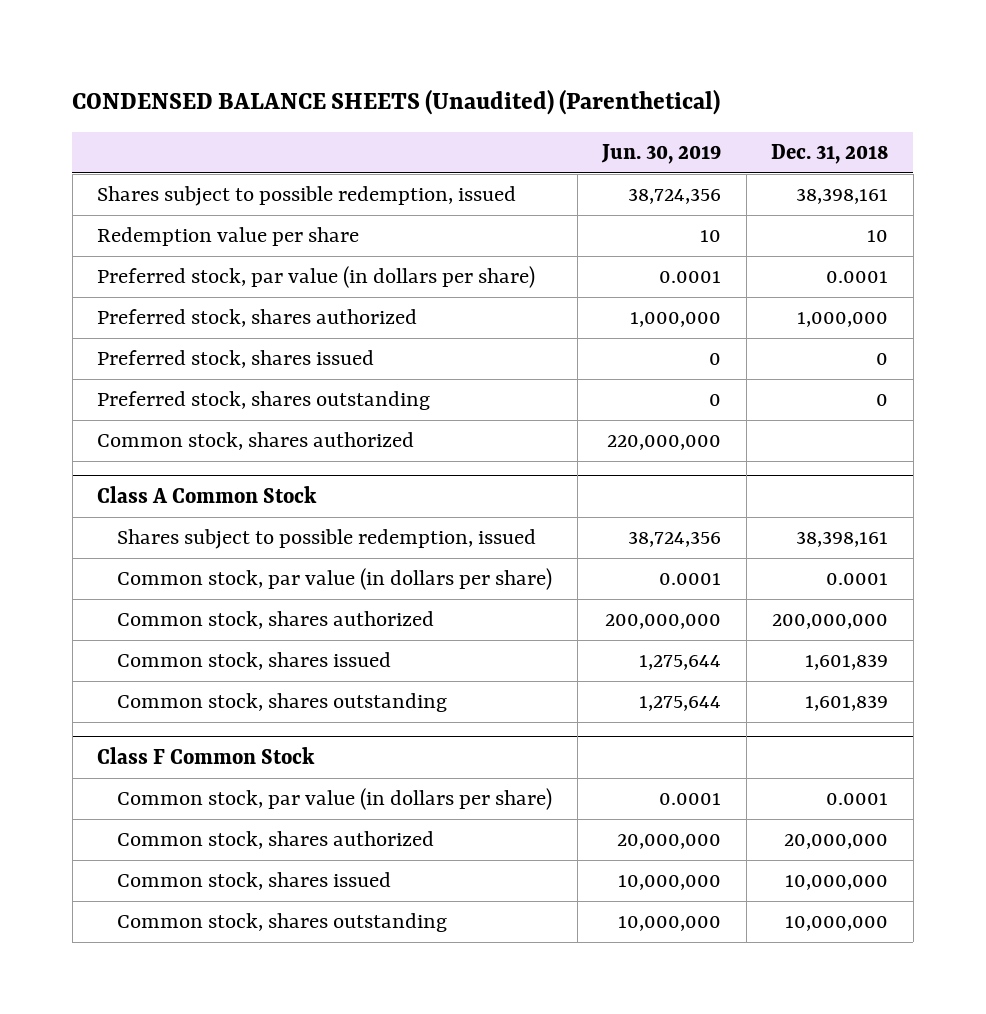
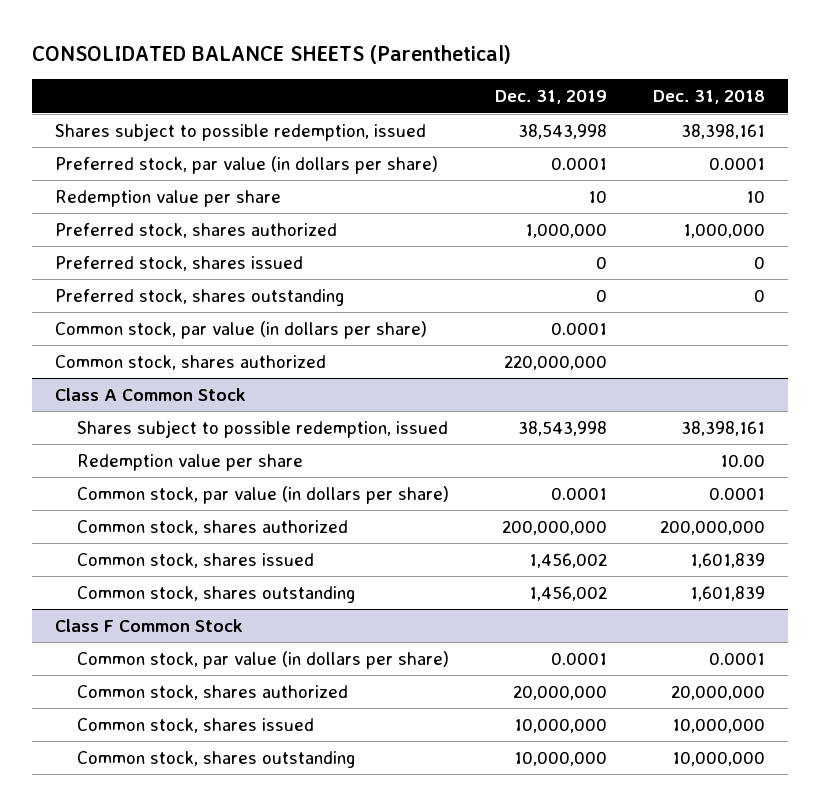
- CONDENSED BALANCE SHEETS (Unaudited) (Parenthetical)
+ CONSOLIDATED BALANCE SHEETS (Parenthetical)
- | Jun. 30, 2019 | Dec. 31, 2018
+ | Dec. 31, 2019 | Dec. 31, 2018
moved down: Redemption value per share | 10 | 10
+ Common stock, par value (in dollars per share) | 0.0001 |
@ Class A Common Stock
+ Redemption value per share | | 10.00

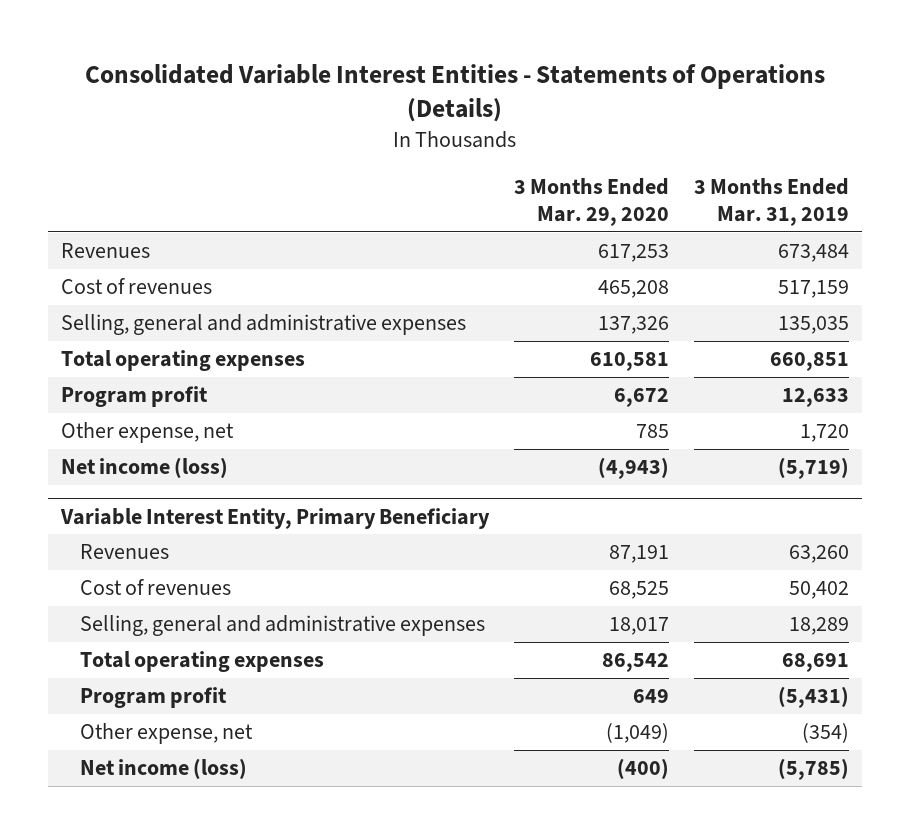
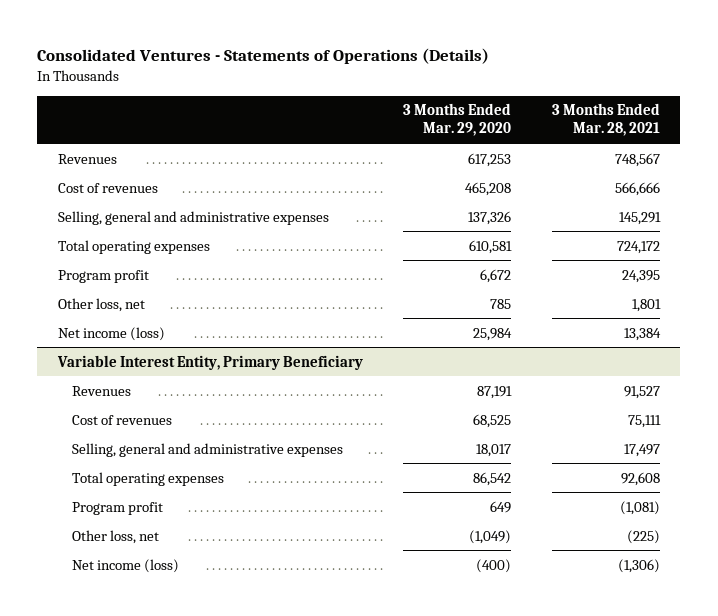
- Consolidated Variable Interest Entities - Statements of Operations (Details)
+ Consolidated Ventures - Statements of Operations (Details)
- | 3 Months Ended Mar. 29, 2020 | 3 Months Ended Mar. 31, 2019
+ | 3 Months Ended Mar. 29, 2020 | 3 Months Ended Mar. 28, 2021
- Other expense, net | 785 | 1,720
- Net income (loss) | (4,943) | (5,719)
+ Other loss, net | 785 | 1,801
+ Net income (loss) | 25,984 | 13,384
@ Variable Interest Entity, Primary Beneficiary
- Other expense, net | (1,049) | (354)
+ Other loss, net | (1,049) | (225)

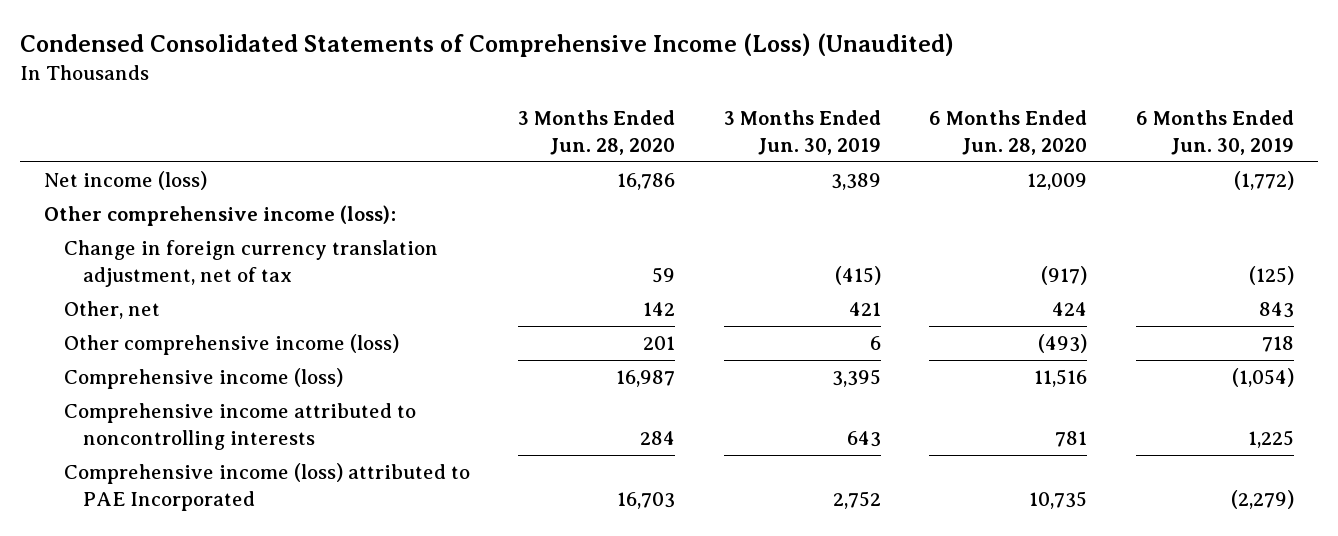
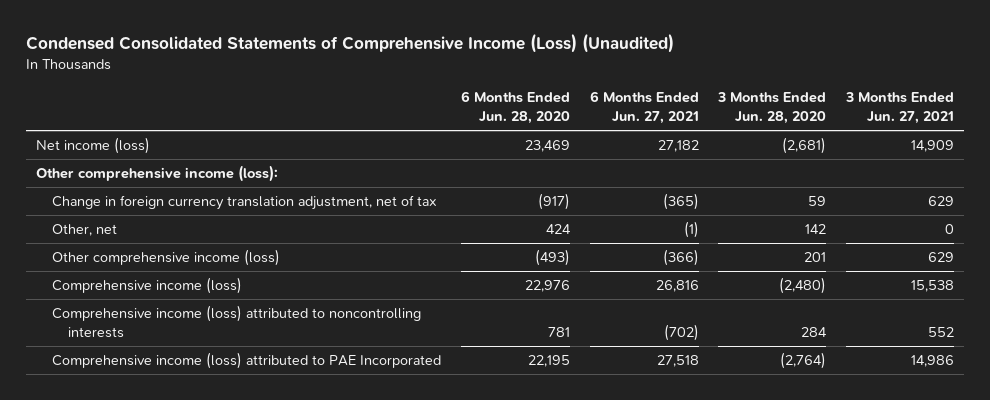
- | 3 Months Ended Jun. 28, 2020 | 3 Months Ended Jun. 30, 2019 | 6 Months Ended Jun. 28, 2020 | 6 Months Ended Jun. 30, 2019
+ | 6 Months Ended Jun. 28, 2020 | 6 Months Ended Jun. 27, 2021 | 3 Months Ended Jun. 28, 2020 | 3 Months Ended Jun. 27, 2021
- Net income (loss) | 16,786 | 3,389 | 12,009 | (1,772)
+ Net income (loss) | 23,469 | 27,182 | (2,681) | 14,909
- Comprehensive income (loss) | 16,987 | 3,395 | 11,516 | (1,054)
- Comprehensive income attributed to noncontrolling interests | 284 | 643 | 781 | 1,225
- Comprehensive income (loss) attributed to PAE Incorporated | 16,703 | 2,752 | 10,735 | (2,279)
+ Comprehensive income (loss) | 22,976 | 26,816 | (2,480) | 15,538
+ Comprehensive income (loss) attributed to noncontrolling interests | 781 | (702) | 284 | 552
+ Comprehensive income (loss) attributed to PAE Incorporated | 22,195 | 27,518 | (2,764) | 14,986

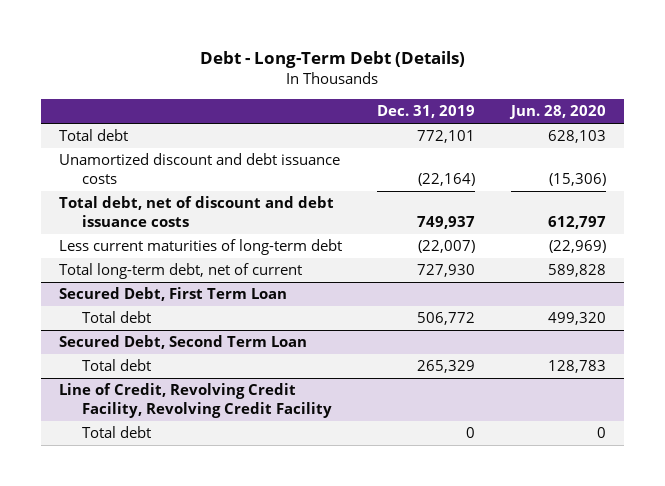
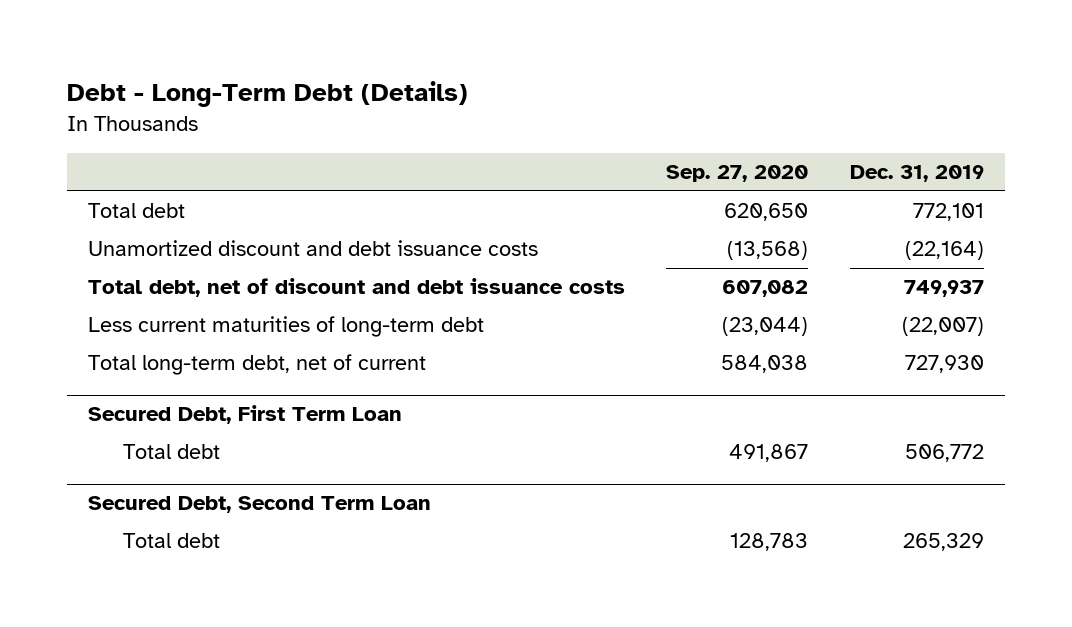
- | Dec. 31, 2019 | Jun. 28, 2020
+ | Sep. 27, 2020 | Dec. 31, 2019
- Line of Credit, Revolving Credit Facility, Revolving Credit Facility
- Total debt | 0 | 0

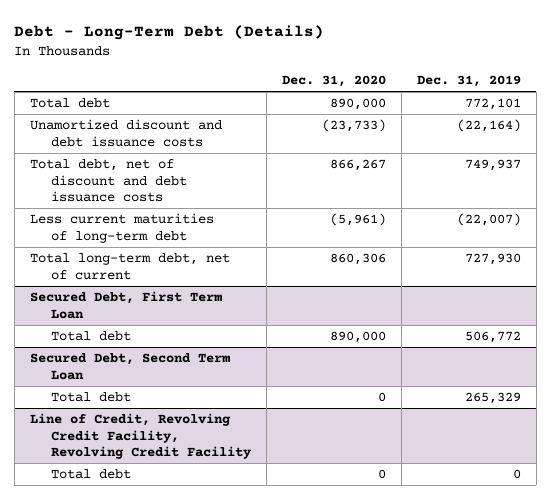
- | Sep. 27, 2020 | Dec. 31, 2019
+ | Dec. 31, 2020 | Dec. 31, 2019
+ Line of Credit, Revolving Credit Facility, Revolving Credit Facility
+ Total debt | 0 | 0

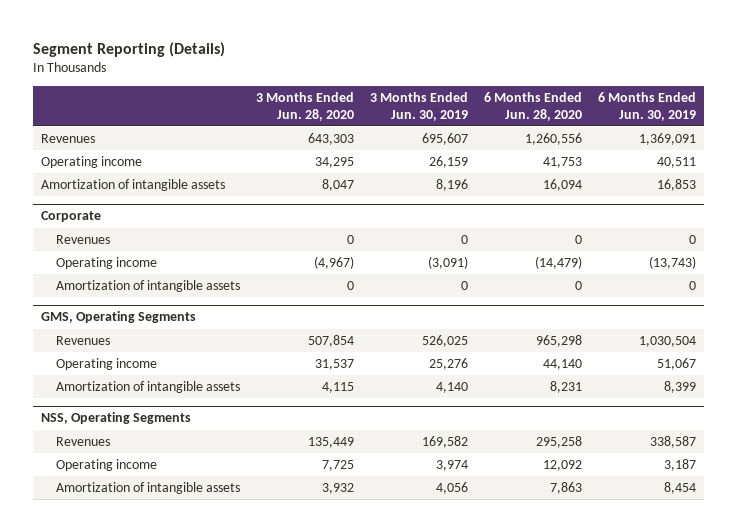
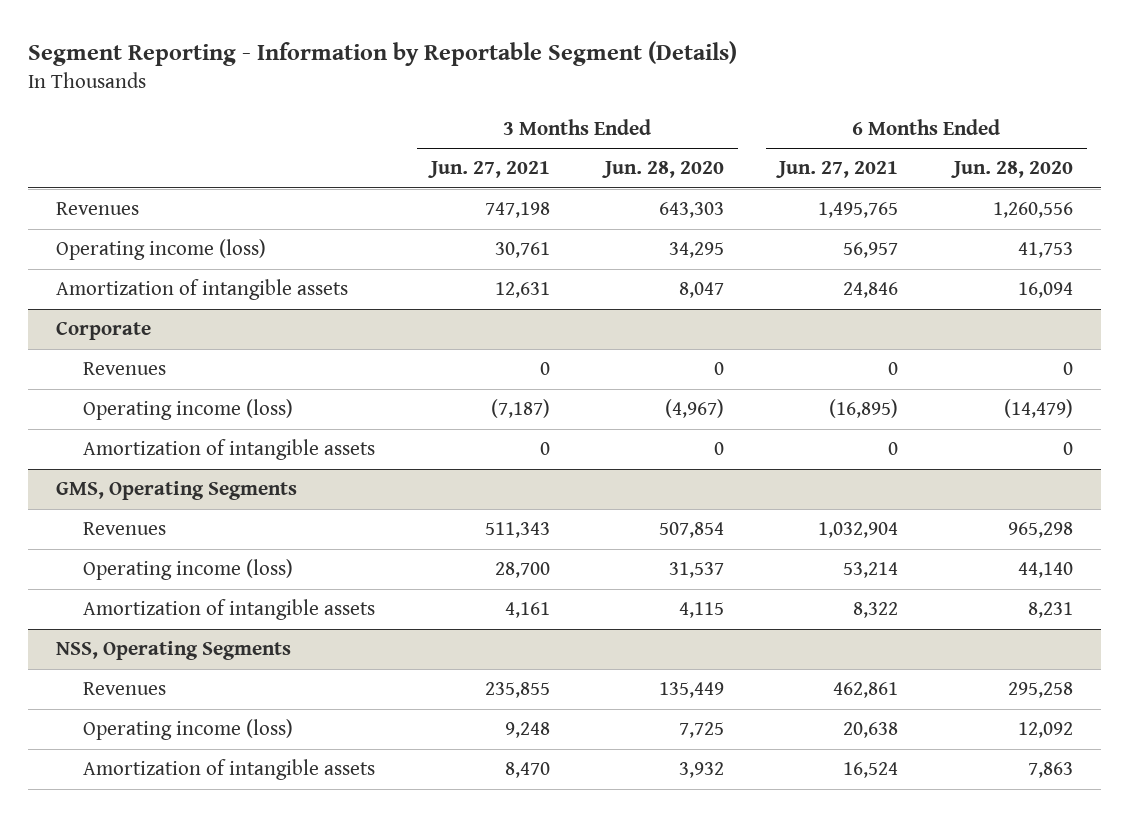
- Segment Reporting (Details)
+ Segment Reporting - Information by Reportable Segment (Details)
- | 3 Months Ended Jun. 28, 2020 | 3 Months Ended Jun. 30, 2019 | 6 Months Ended Jun. 28, 2020 | 6 Months Ended Jun. 30, 2019
+ | 3 Months Ended Jun. 27, 2021 | 3 Months Ended Jun. 28, 2020 | 6 Months Ended Jun. 27, 2021 | 6 Months Ended Jun. 28, 2020
- Operating income | 34,295 | 26,159 | 41,753 | 40,511
+ Operating income (loss) | 30,761 | 34,295 | 56,957 | 41,753
@ Corporate
- Operating income | (4,967) | (3,091) | (14,479) | (13,743)
+ Operating income (loss) | (7,187) | (4,967) | (16,895) | (14,479)
@ GMS, Operating Segments
- Operating income | 31,537 | 25,276 | 44,140 | 51,067
+ Operating income (loss) | 28,700 | 31,537 | 53,214 | 44,140
@ NSS, Operating Segments
- Operating income | 7,725 | 3,974 | 12,092 | 3,187
+ Operating income (loss) | 9,248 | 7,725 | 20,638 | 12,092

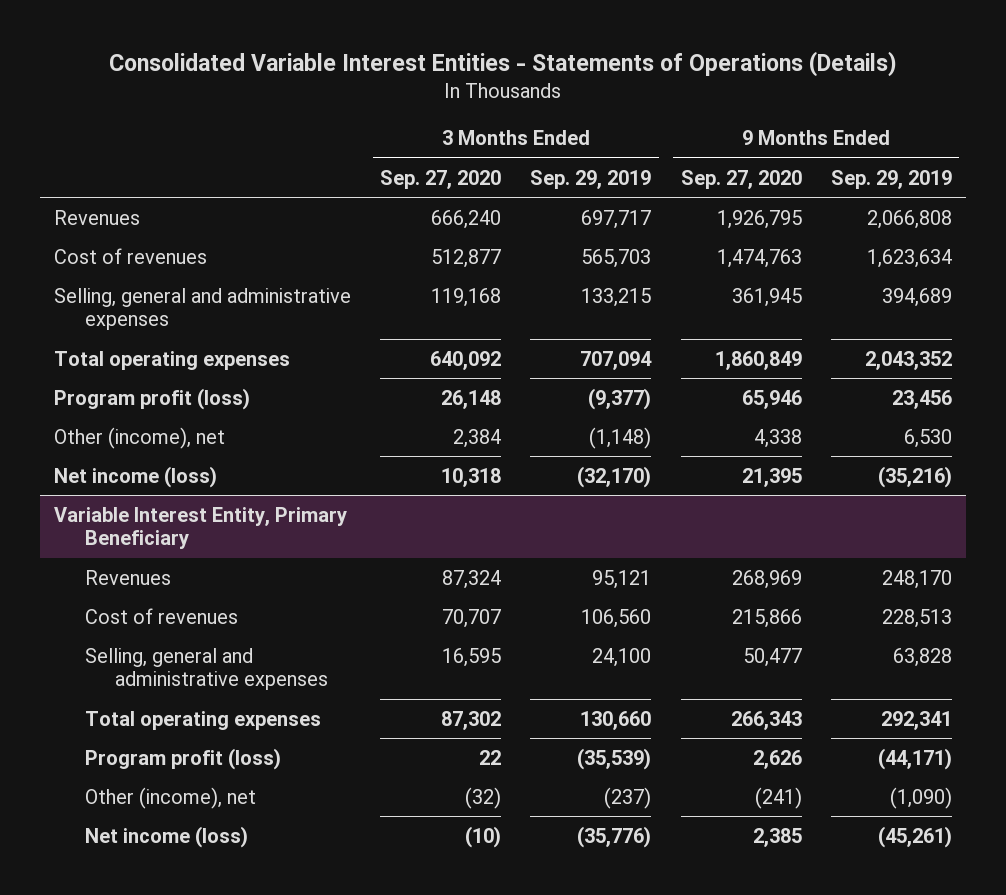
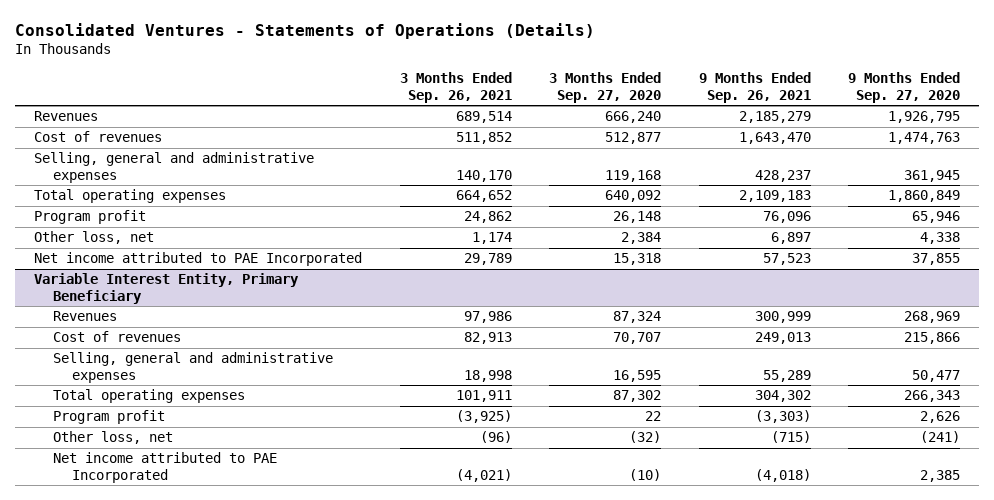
- Consolidated Variable Interest Entities - Statements of Operations (Details)
+ Consolidated Ventures - Statements of Operations (Details)
- | 3 Months Ended Sep. 27, 2020 | 3 Months Ended Sep. 29, 2019 | 9 Months Ended Sep. 27, 2020 | 9 Months Ended Sep. 29, 2019
+ | 3 Months Ended Sep. 26, 2021 | 3 Months Ended Sep. 27, 2020 | 9 Months Ended Sep. 26, 2021 | 9 Months Ended Sep. 27, 2020
- Program profit (loss) | 26,148 | (9,377) | 65,946 | 23,456
- Other (income), net | 2,384 | (1,148) | 4,338 | 6,530
- Net income (loss) | 10,318 | (32,170) | 21,395 | (35,216)
+ Program profit | 24,862 | 26,148 | 76,096 | 65,946
+ Other loss, net | 1,174 | 2,384 | 6,897 | 4,338
+ Net income attributed to PAE Incorporated | 29,789 | 15,318 | 57,523 | 37,855
@ Variable Interest Entity, Primary Beneficiary
- Program profit (loss) | 22 | (35,539) | 2,626 | (44,171)
- Other (income), net | (32) | (237) | (241) | (1,090)
- Net income (loss) | (10) | (35,776) | 2,385 | (45,261)
+ Program profit | (3,925) | 22 | (3,303) | 2,626
+ Other loss, net | (96) | (32) | (715) | (241)
+ Net income attributed to PAE Incorporated | (4,021) | (10) | (4,018) | 2,385

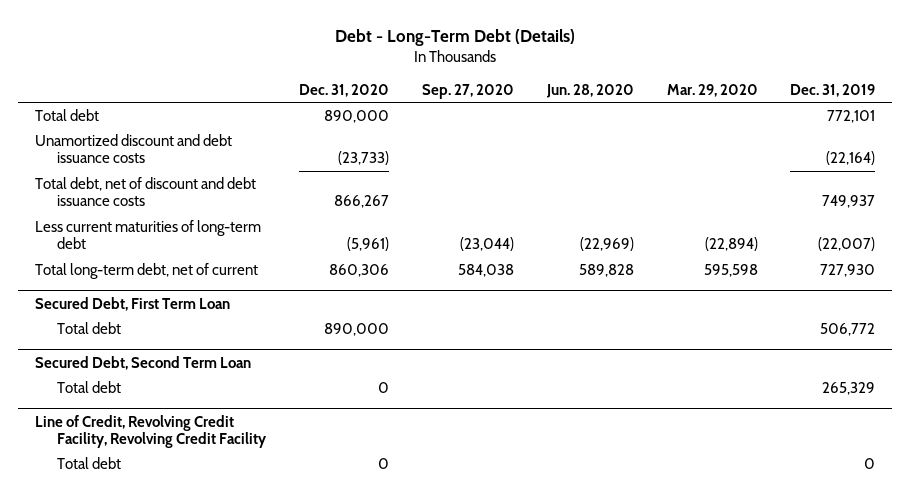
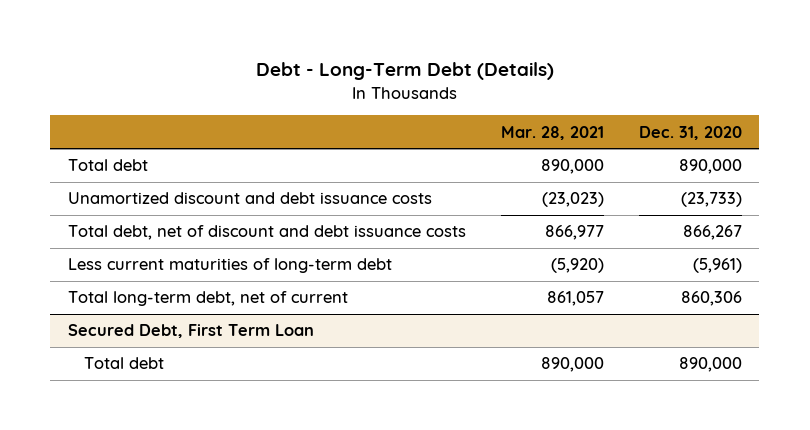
- | Dec. 31, 2020 | Sep. 27, 2020 | Jun. 28, 2020 | Mar. 29, 2020 | Dec. 31, 2019
+ | Mar. 28, 2021 | Dec. 31, 2020
- Secured Debt, Second Term Loan
- Total debt | 0 | | | | 265,329
- Line of Credit, Revolving Credit Facility, Revolving Credit Facility
- Total debt | 0 | | | | 0

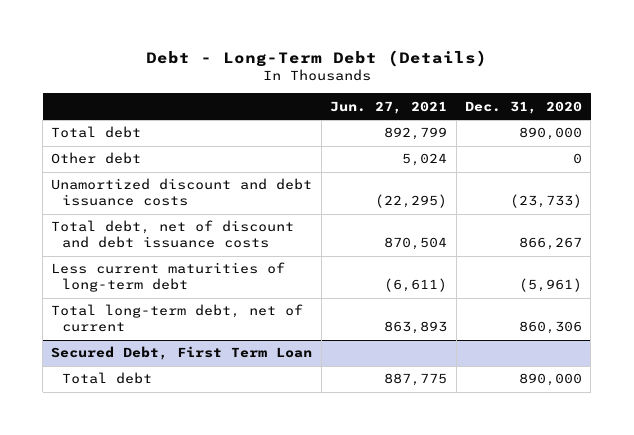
- | Mar. 28, 2021 | Dec. 31, 2020
+ | Jun. 27, 2021 | Dec. 31, 2020
+ Other debt | 5,024 | 0

